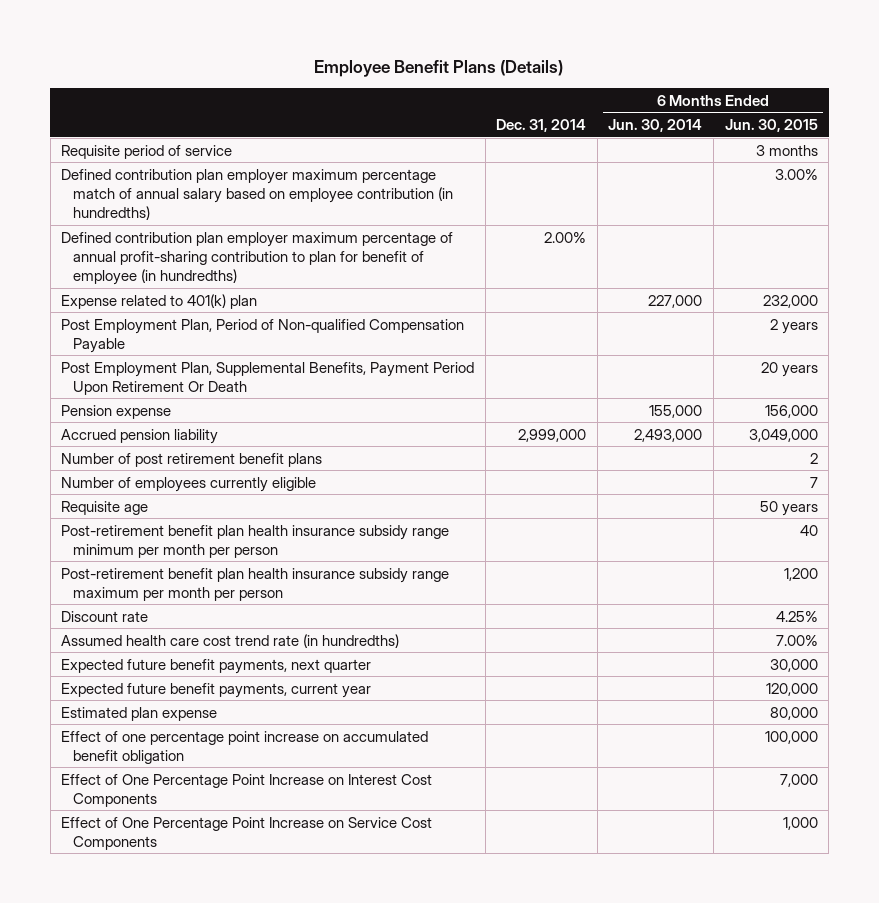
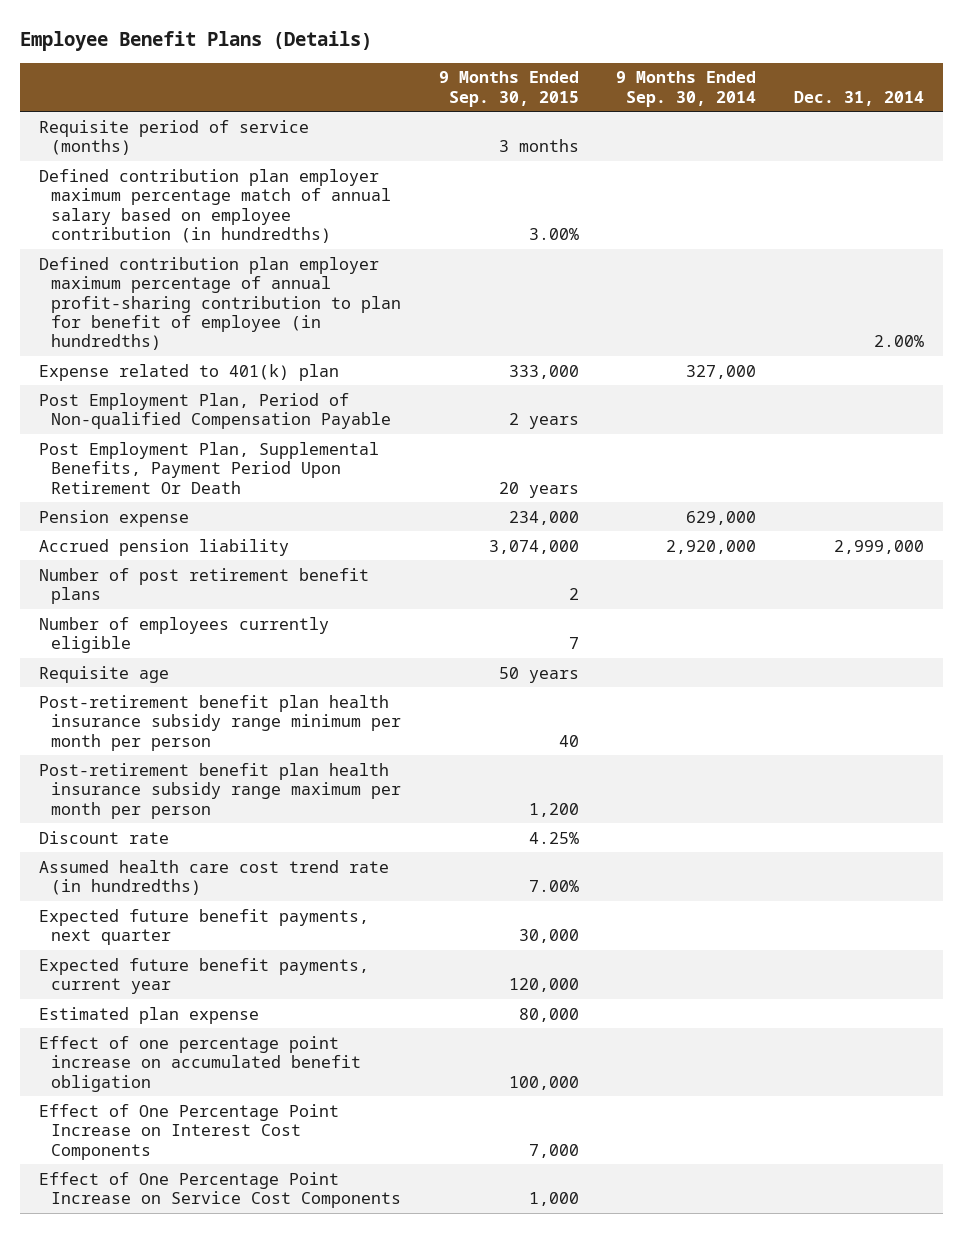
- | Dec. 31, 2014 | 6 Months Ended Jun. 30, 2014 | 6 Months Ended Jun. 30, 2015
+ | 9 Months Ended Sep. 30, 2015 | 9 Months Ended Sep. 30, 2014 | Dec. 31, 2014
- Requisite period of service | | | 3 months
+ Requisite period of service (months) | 3 months | |

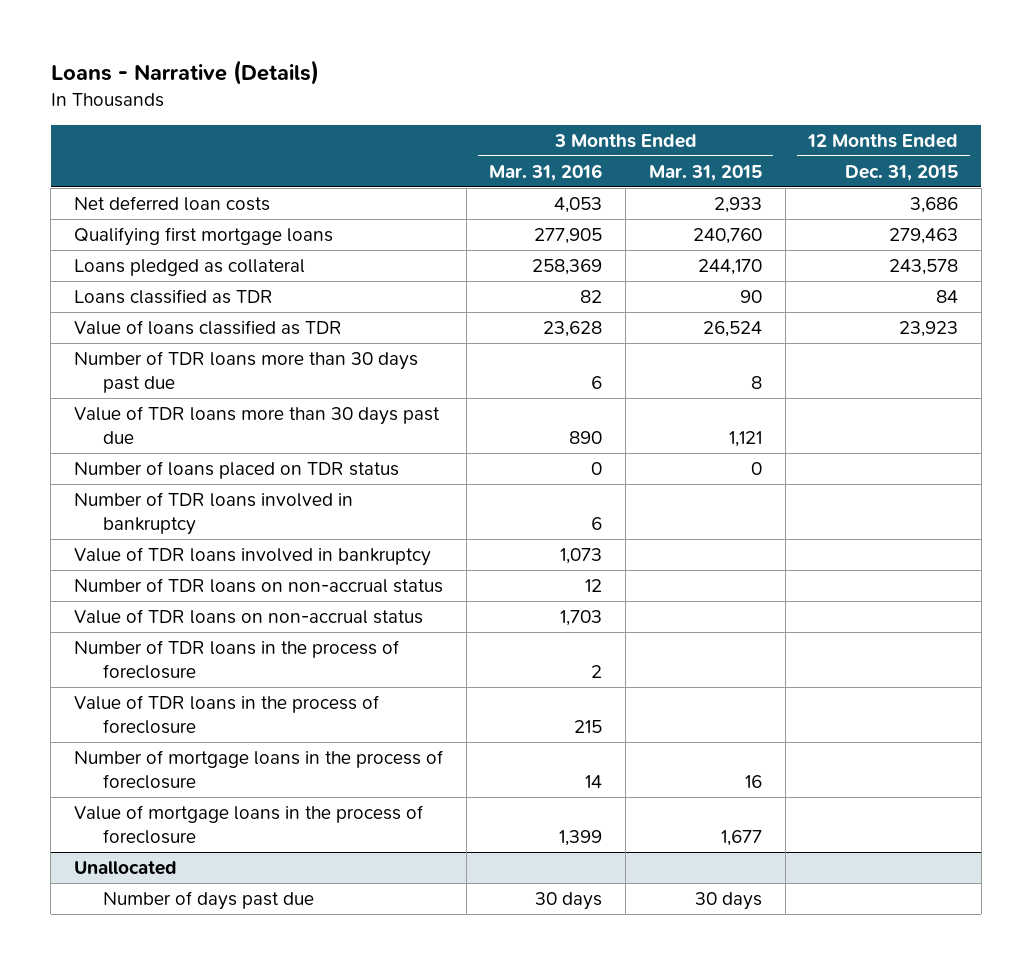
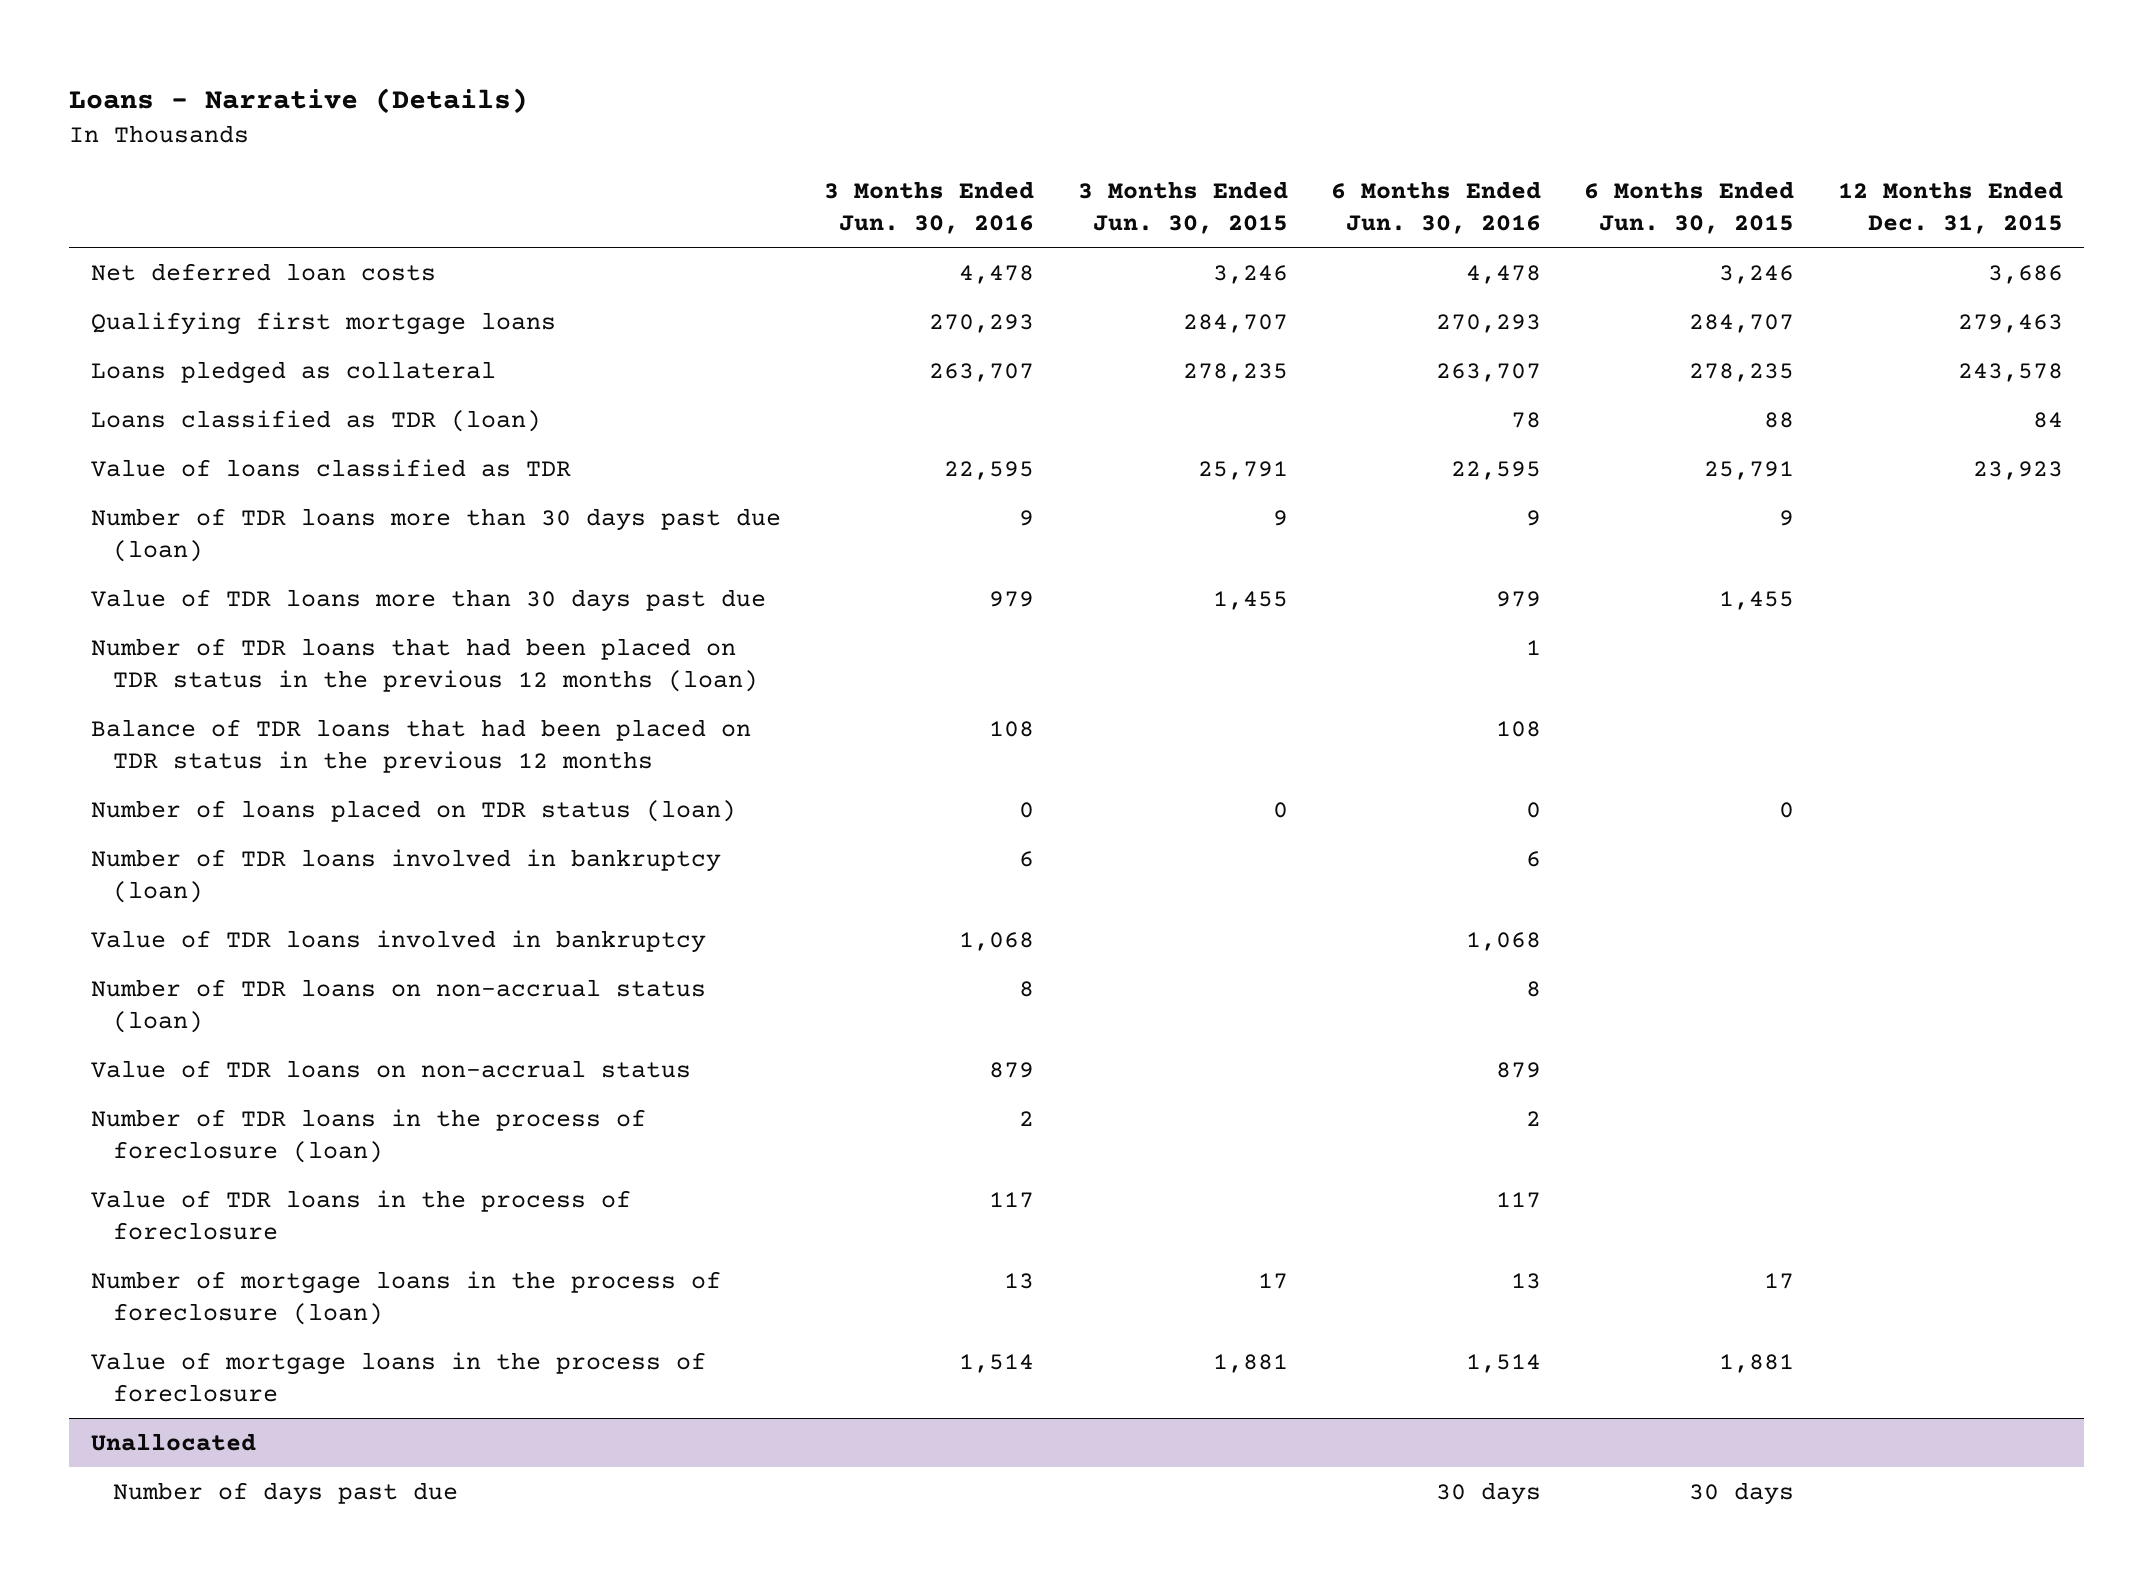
- | 3 Months Ended Mar. 31, 2016 | 3 Months Ended Mar. 31, 2015 | 12 Months Ended Dec. 31, 2015
+ | 3 Months Ended Jun. 30, 2016 | 3 Months Ended Jun. 30, 2015 | 6 Months Ended Jun. 30, 2016 | 6 Months Ended Jun. 30, 2015 | 12 Months Ended Dec. 31, 2015
- Loans classified as TDR | 82 | 90 | 84
+ Loans classified as TDR (loan) | | | 78 | 88 | 84
- Number of TDR loans more than 30 days past due | 6 | 8 |
+ Number of TDR loans more than 30 days past due (loan) | 9 | 9 | 9 | 9 |
- Number of loans placed on TDR status | 0 | 0 |
- Number of TDR loans involved in bankruptcy | 6 | |
+ Number of TDR loans that had been placed on TDR status in the previous 12 months (loan) | | | 1 | |
+ Balance of TDR loans that had been placed on TDR status in the previous 12 months | 108 | | 108 | |
+ Number of loans placed on TDR status (loan) | 0 | 0 | 0 | 0 |
+ Number of TDR loans involved in bankruptcy (loan) | 6 | | 6 | |
- Number of TDR loans on non-accrual status | 12 | |
+ Number of TDR loans on non-accrual status (loan) | 8 | | 8 | |
- Number of TDR loans in the process of foreclosure | 2 | |
+ Number of TDR loans in the process of foreclosure (loan) | 2 | | 2 | |
- Number of mortgage loans in the process of foreclosure | 14 | 16 |
+ Number of mortgage loans in the process of foreclosure (loan) | 13 | 17 | 13 | 17 |

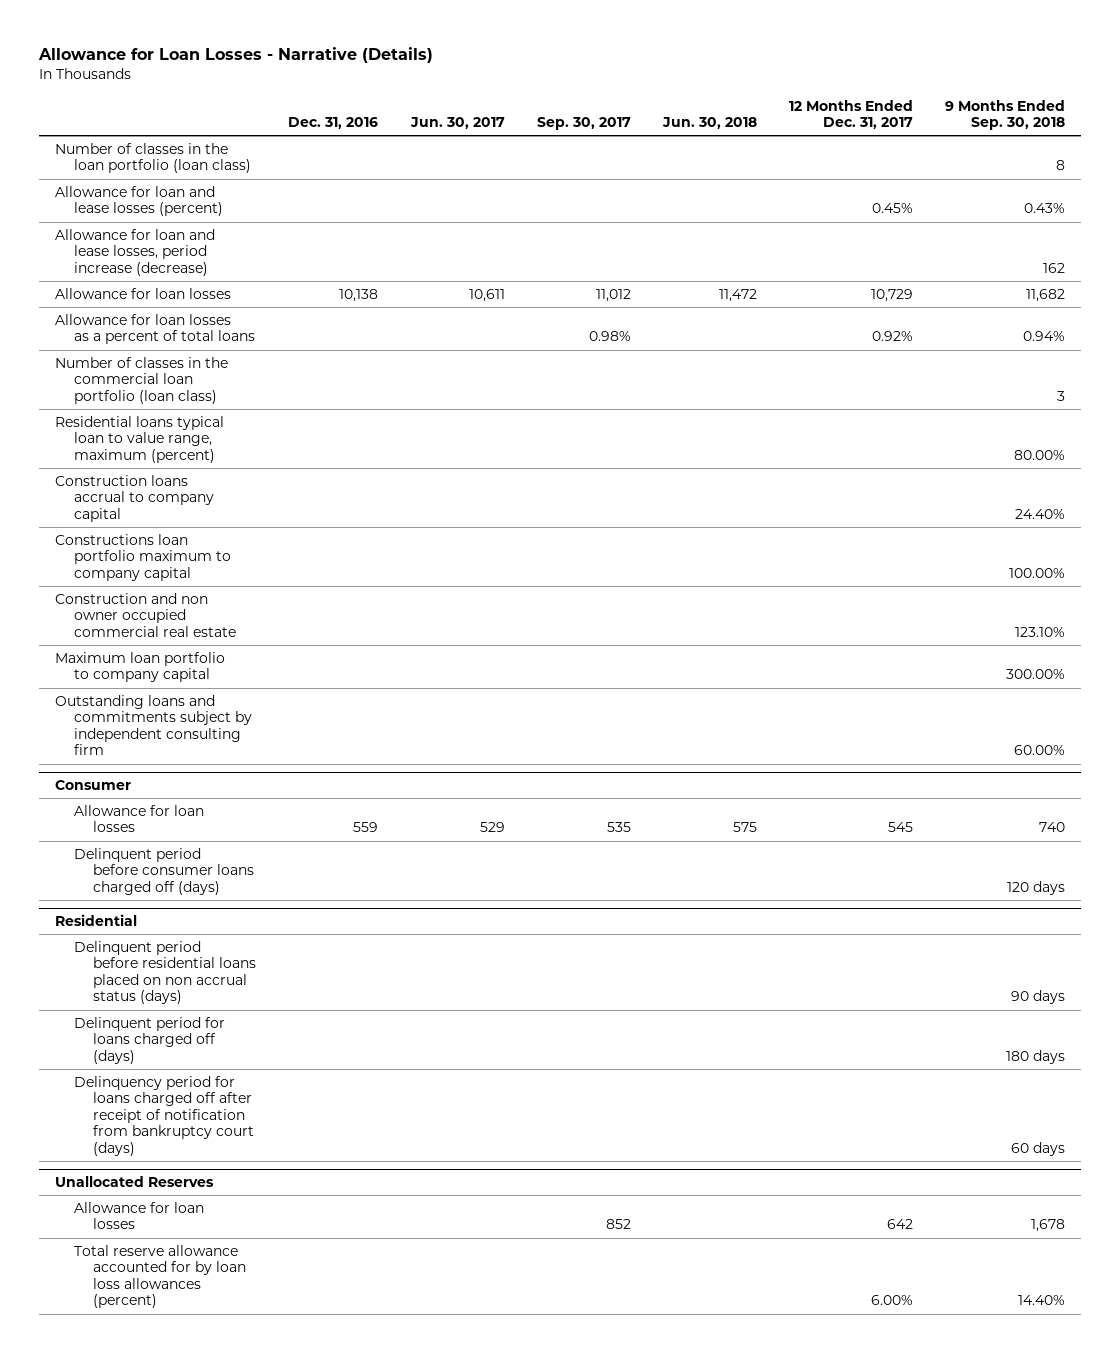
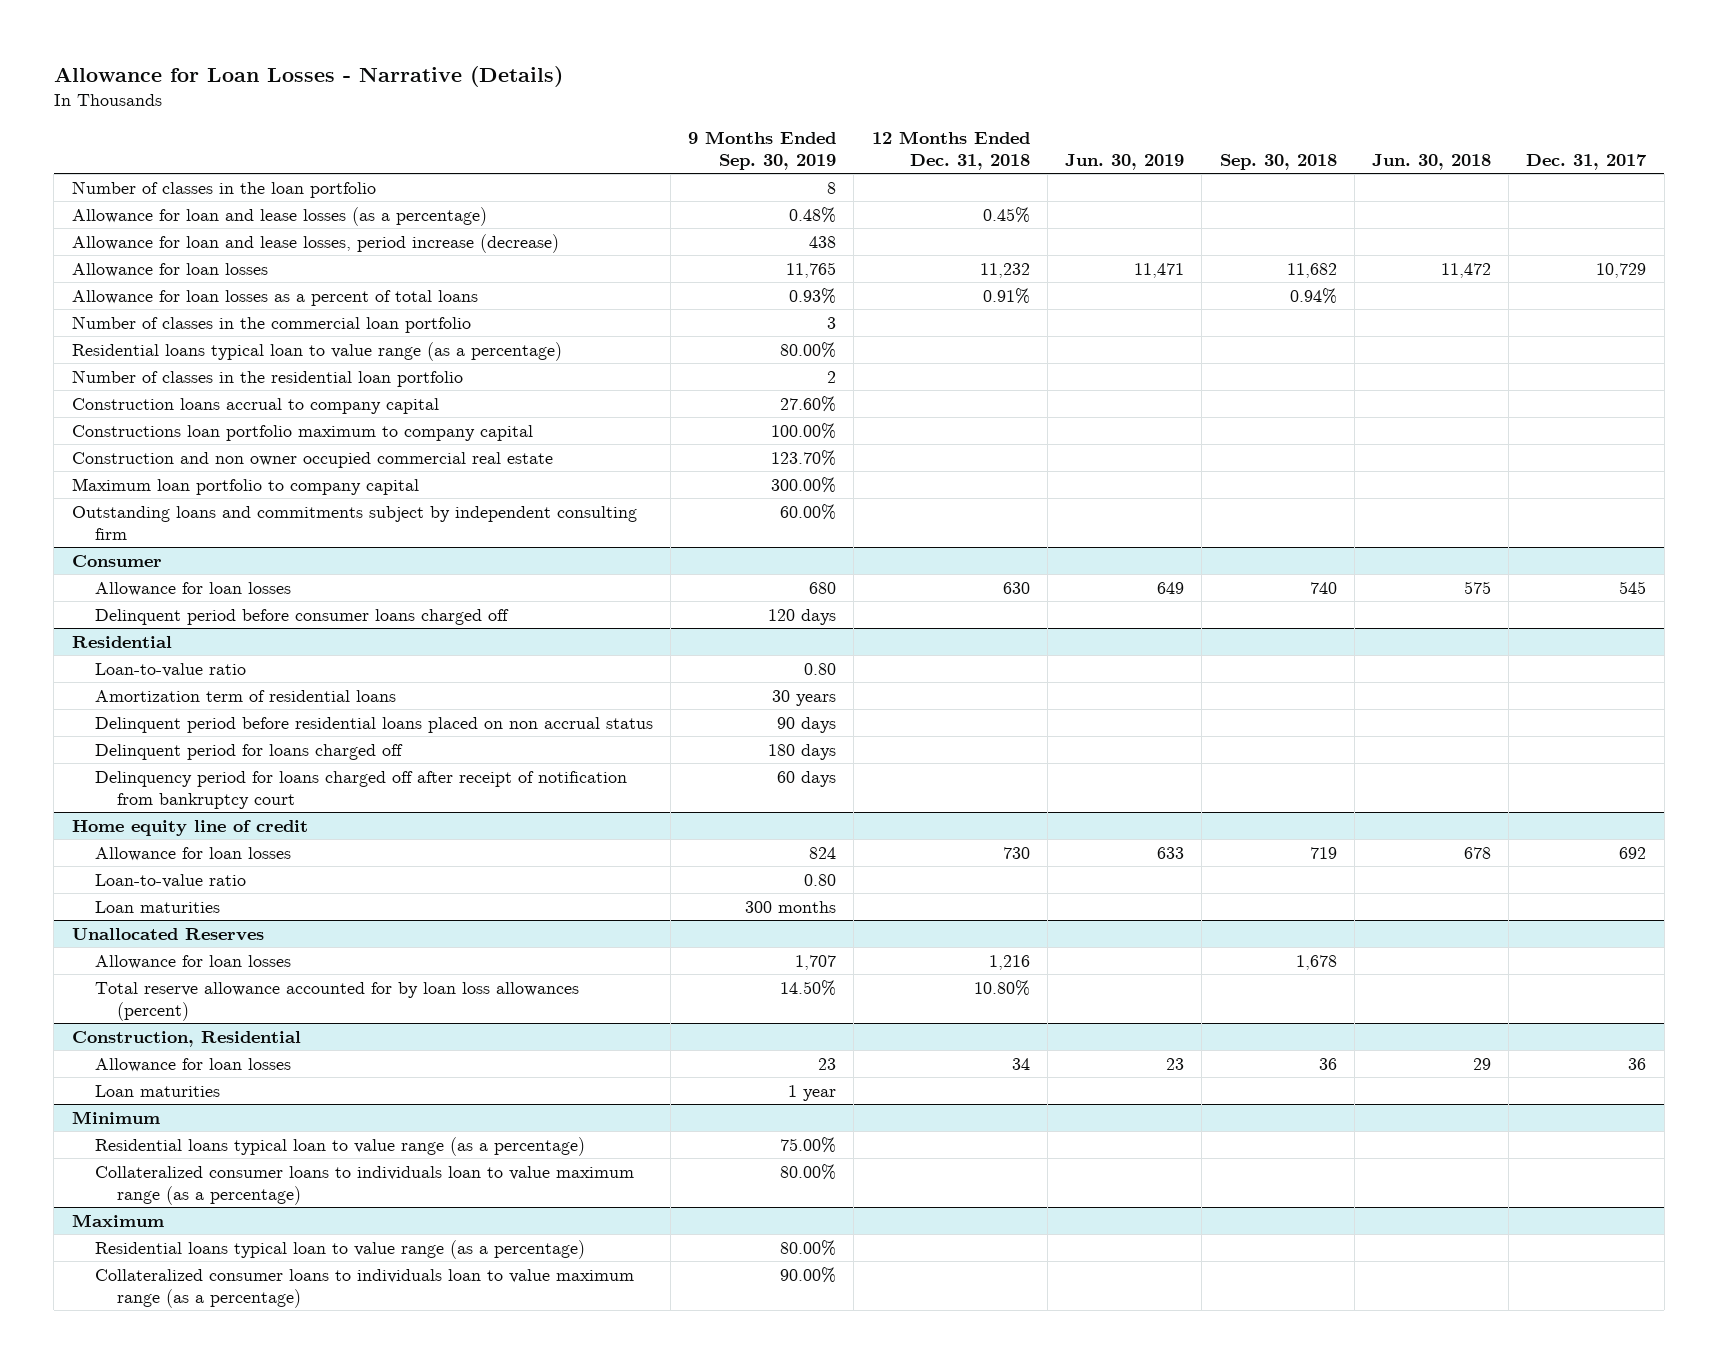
- | Dec. 31, 2016 | Jun. 30, 2017 | Sep. 30, 2017 | Jun. 30, 2018 | 12 Months Ended Dec. 31, 2017 | 9 Months Ended Sep. 30, 2018
+ | 9 Months Ended Sep. 30, 2019 | 12 Months Ended Dec. 31, 2018 | Jun. 30, 2019 | Sep. 30, 2018 | Jun. 30, 2018 | Dec. 31, 2017
- Number of classes in the loan portfolio (loan class) | | | | | | 8
- Allowance for loan and lease losses (percent) | | | | | 0.45% | 0.43%
+ Number of classes in the loan portfolio | 8 | | | | |
+ Allowance for loan and lease losses (as a percentage) | 0.48% | 0.45% | | | |
- Number of classes in the commercial loan portfolio (loan class) | | | | | | 3
- Residential loans typical loan to value range, maximum (percent) | | | | | | 80.00%
+ Number of classes in the commercial loan portfolio | 3 | | | | |
+ Residential loans typical loan to value range (as a percentage) | 80.00% | | | | |
+ Number of classes in the residential loan portfolio | 2 | | | | |
@ Consumer
- Delinquent period before consumer loans charged off (days) | | | | | | 120 days
+ Delinquent period before consumer loans charged off | 120 days | | | | |
@ Residential
- Delinquent period before residential loans placed on non accrual status (days) | | | | | | 90 days
- Delinquent period for loans charged off (days) | | | | | | 180 days
- Delinquency period for loans charged off after receipt of notification from bankruptcy court (days) | | | | | | 60 days
+ Loan-to-value ratio | 0.80 | | | | |
+ Amortization term of residential loans | 30 years | | | | |
+ Delinquent period before residential loans placed on non accrual status | 90 days | | | | |
+ Delinquent period for loans charged off | 180 days | | | | |
+ Delinquency period for loans charged off after receipt of notification from bankruptcy court | 60 days | | | | |
+ Home equity line of credit
+ Allowance for loan losses | 824 | 730 | 633 | 719 | 678 | 692
+ Loan-to-value ratio | 0.80 | | | | |
+ Loan maturities | 300 months | | | | |
+ Construction, Residential
+ Allowance for loan losses | 23 | 34 | 23 | 36 | 29 | 36
+ Loan maturities | 1 year | | | | |
+ Minimum
+ Residential loans typical loan to value range (as a percentage) | 75.00% | | | | |
+ Collateralized consumer loans to individuals loan to value maximum range (as a percentage) | 80.00% | | | | |
+ Maximum
+ Residential loans typical loan to value range (as a percentage) | 80.00% | | | | |
+ Collateralized consumer loans to individuals loan to value maximum range (as a percentage) | 90.00% | | | | |

